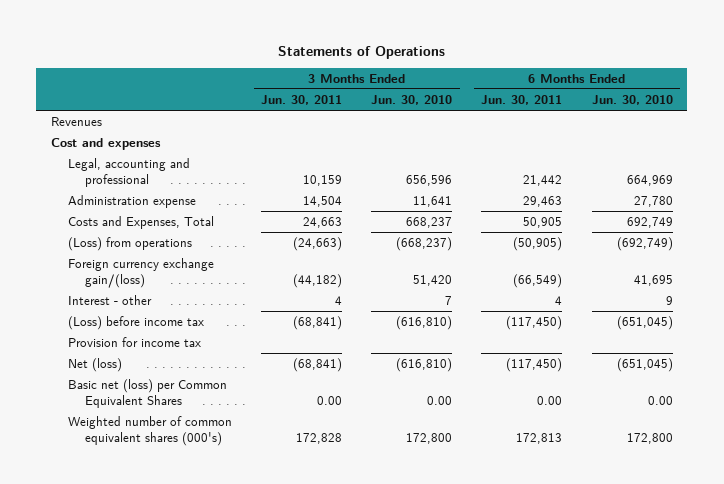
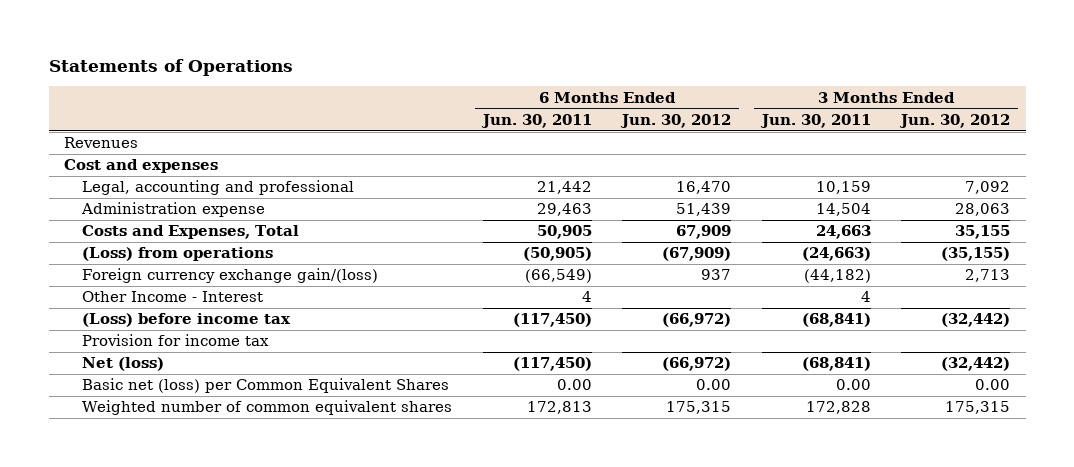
- | 3 Months Ended Jun. 30, 2011 | 3 Months Ended Jun. 30, 2010 | 6 Months Ended Jun. 30, 2011 | 6 Months Ended Jun. 30, 2010
+ | 6 Months Ended Jun. 30, 2011 | 6 Months Ended Jun. 30, 2012 | 3 Months Ended Jun. 30, 2011 | 3 Months Ended Jun. 30, 2012
- Interest - other | 4 | 7 | 4 | 9
+ Other Income - Interest | 4 | | 4 |
- Weighted number of common equivalent shares (000's) | 172,828 | 172,800 | 172,813 | 172,800
+ Weighted number of common equivalent shares | 172,813 | 175,315 | 172,828 | 175,315

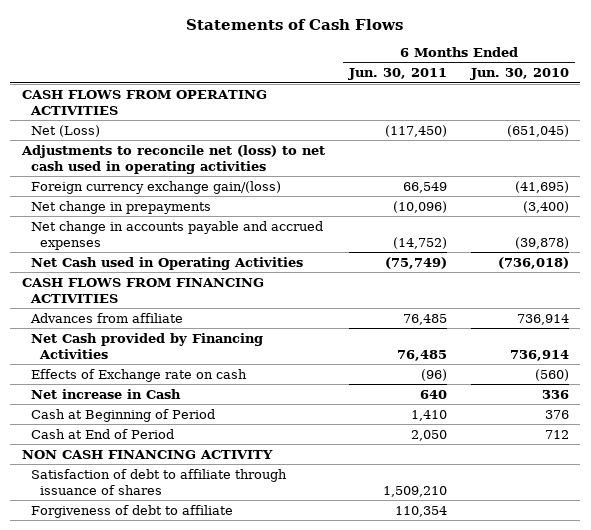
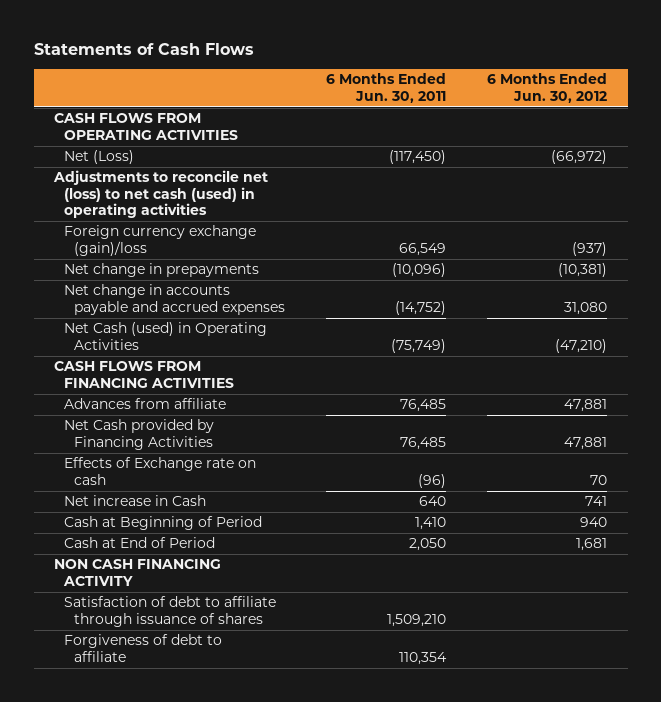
- | 6 Months Ended Jun. 30, 2011 | 6 Months Ended Jun. 30, 2010
+ | 6 Months Ended Jun. 30, 2011 | 6 Months Ended Jun. 30, 2012
- Adjustments to reconcile net (loss) to net cash used in operating activities
- Foreign currency exchange gain/(loss) | 66,549 | (41,695)
+ Adjustments to reconcile net (loss) to net cash (used) in operating activities
+ Foreign currency exchange (gain)/loss | 66,549 | (937)
- Net Cash used in Operating Activities | (75,749) | (736,018)
+ Net Cash (used) in Operating Activities | (75,749) | (47,210)

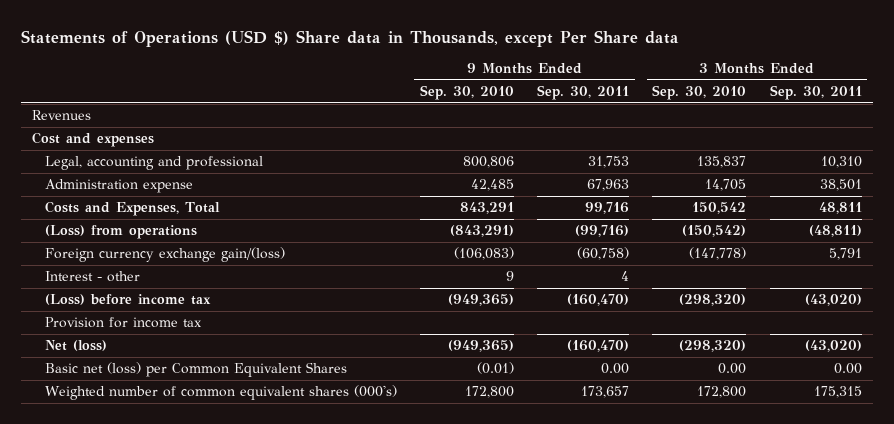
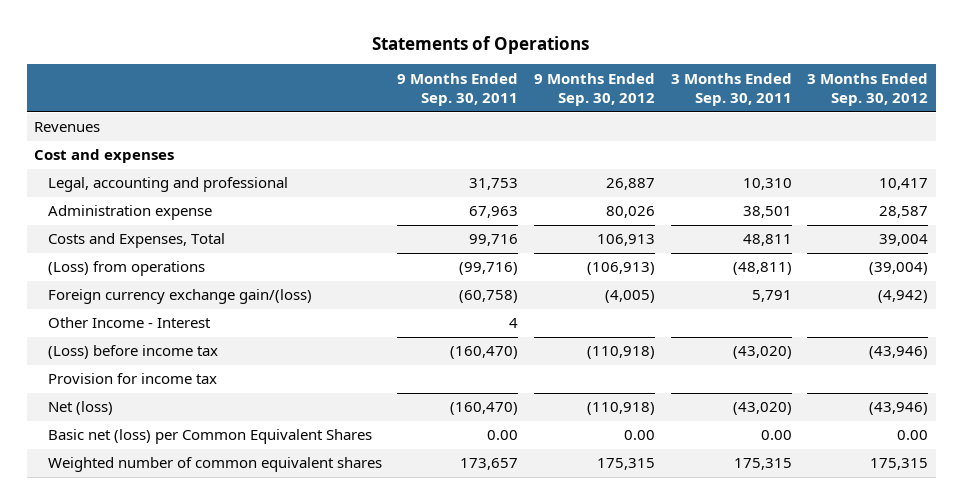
- Statements of Operations (USD $) Share data in Thousands, except Per Share data
+ Statements of Operations
- | 9 Months Ended Sep. 30, 2010 | 9 Months Ended Sep. 30, 2011 | 3 Months Ended Sep. 30, 2010 | 3 Months Ended Sep. 30, 2011
+ | 9 Months Ended Sep. 30, 2011 | 9 Months Ended Sep. 30, 2012 | 3 Months Ended Sep. 30, 2011 | 3 Months Ended Sep. 30, 2012
- Interest - other | 9 | 4 | |
+ Other Income - Interest | 4 | | |
- Weighted number of common equivalent shares (000's) | 172,800 | 173,657 | 172,800 | 175,315
+ Weighted number of common equivalent shares | 173,657 | 175,315 | 175,315 | 175,315

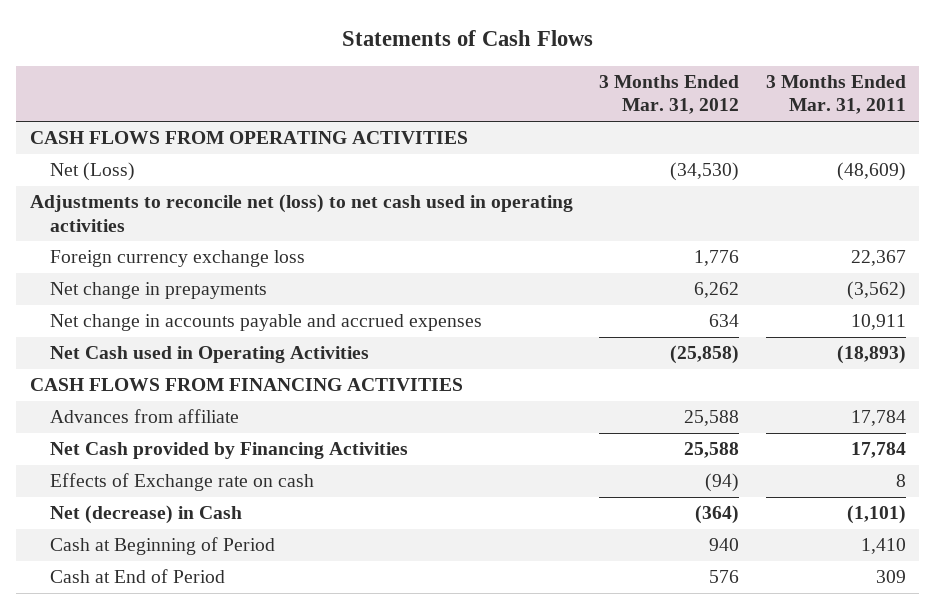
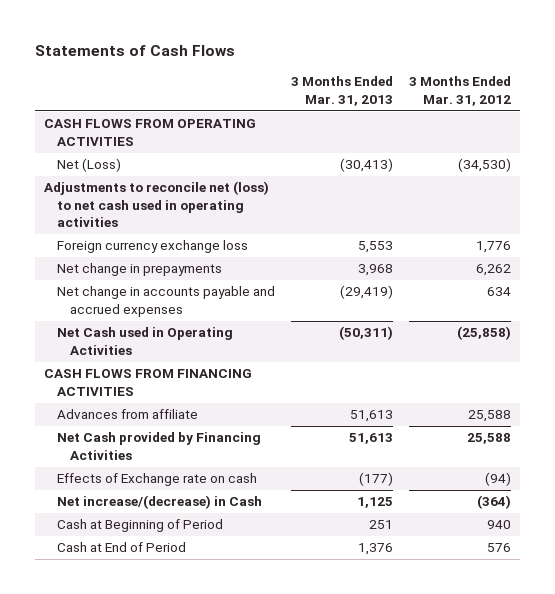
- | 3 Months Ended Mar. 31, 2012 | 3 Months Ended Mar. 31, 2011
+ | 3 Months Ended Mar. 31, 2013 | 3 Months Ended Mar. 31, 2012
- Net (decrease) in Cash | (364) | (1,101)
+ Net increase/(decrease) in Cash | 1,125 | (364)

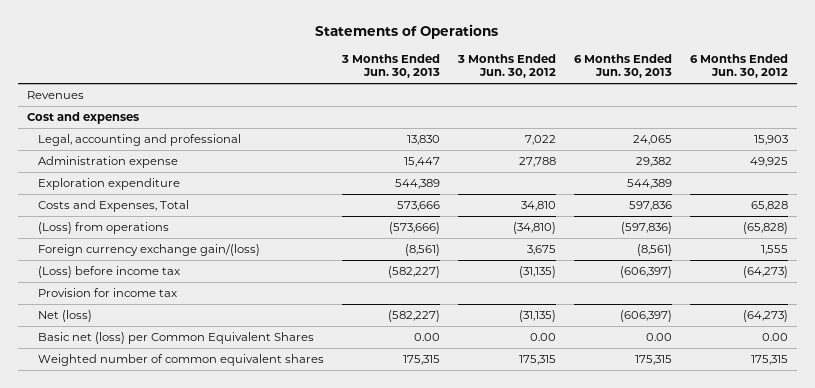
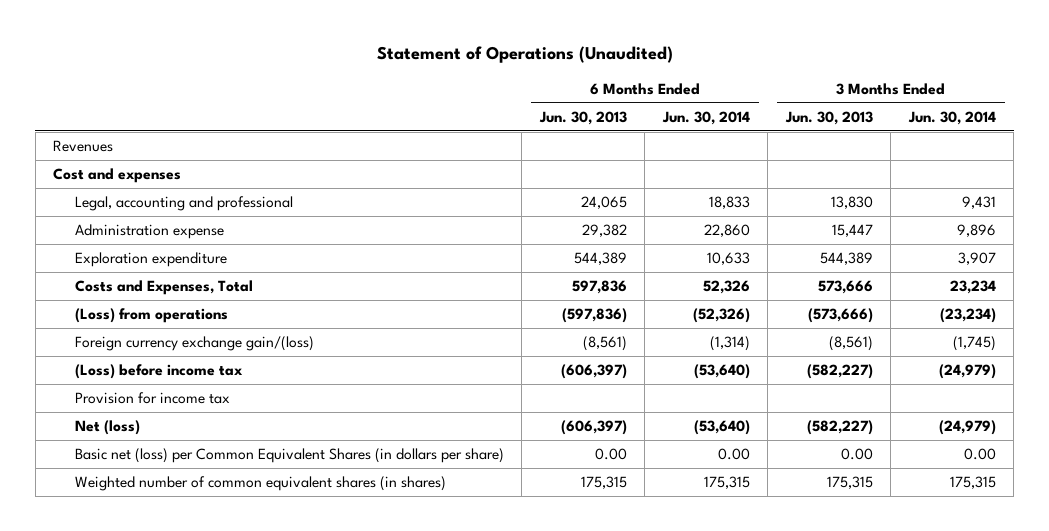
- Statements of Operations
+ Statement of Operations (Unaudited)
- | 3 Months Ended Jun. 30, 2013 | 3 Months Ended Jun. 30, 2012 | 6 Months Ended Jun. 30, 2013 | 6 Months Ended Jun. 30, 2012
+ | 6 Months Ended Jun. 30, 2013 | 6 Months Ended Jun. 30, 2014 | 3 Months Ended Jun. 30, 2013 | 3 Months Ended Jun. 30, 2014
- Basic net (loss) per Common Equivalent Shares | 0.00 | 0.00 | 0.00 | 0.00
- Weighted number of common equivalent shares | 175,315 | 175,315 | 175,315 | 175,315
+ Basic net (loss) per Common Equivalent Shares (in dollars per share) | 0.00 | 0.00 | 0.00 | 0.00
+ Weighted number of common equivalent shares (in shares) | 175,315 | 175,315 | 175,315 | 175,315

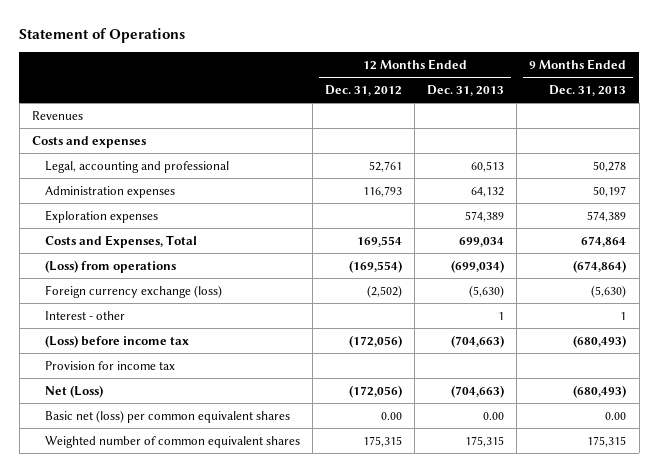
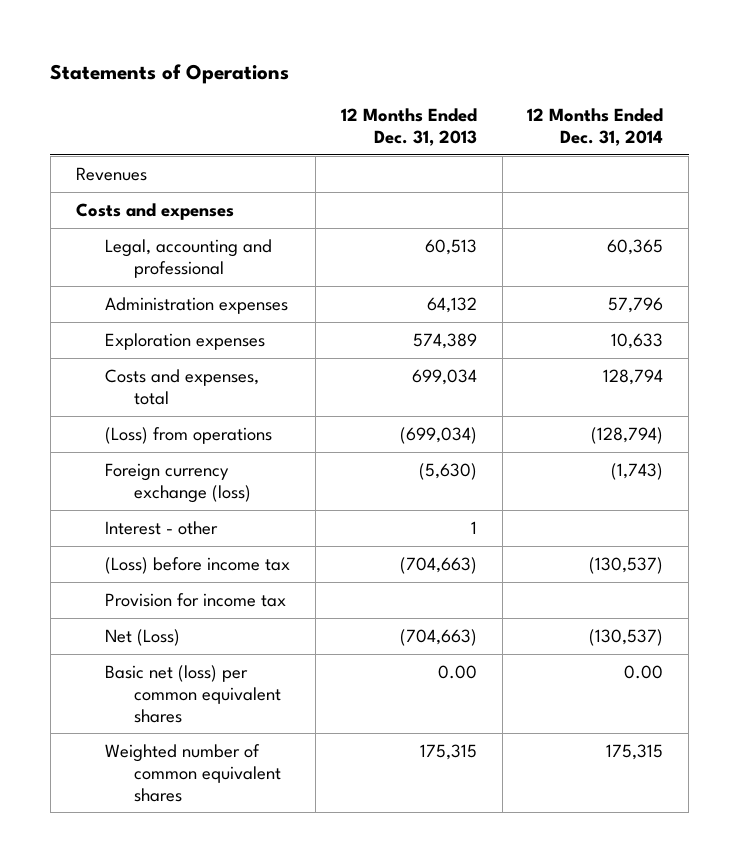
- Statement of Operations
+ Statements of Operations
- | 12 Months Ended Dec. 31, 2012 | 12 Months Ended Dec. 31, 2013 | 9 Months Ended Dec. 31, 2013
+ | 12 Months Ended Dec. 31, 2013 | 12 Months Ended Dec. 31, 2014
- Costs and Expenses, Total | 169,554 | 699,034 | 674,864
+ Costs and expenses, total | 699,034 | 128,794

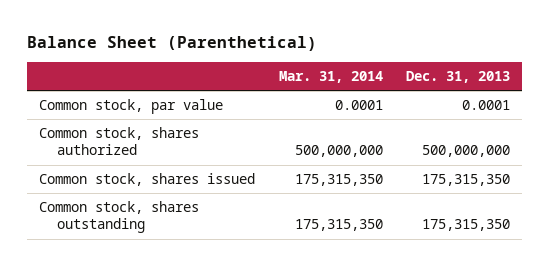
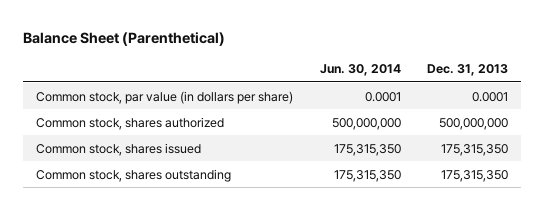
- | Mar. 31, 2014 | Dec. 31, 2013
+ | Jun. 30, 2014 | Dec. 31, 2013
- Common stock, par value | 0.0001 | 0.0001
+ Common stock, par value (in dollars per share) | 0.0001 | 0.0001

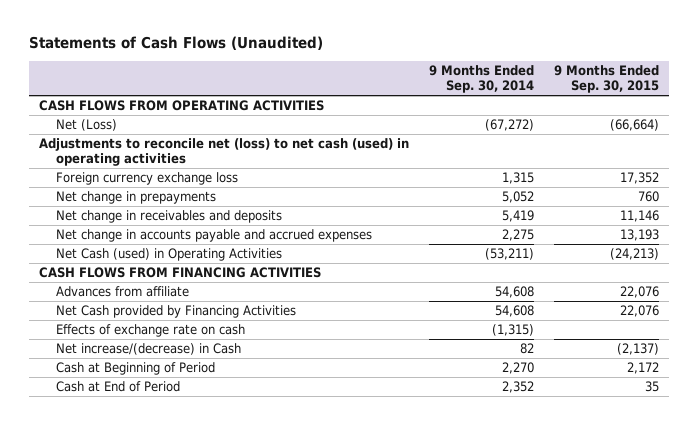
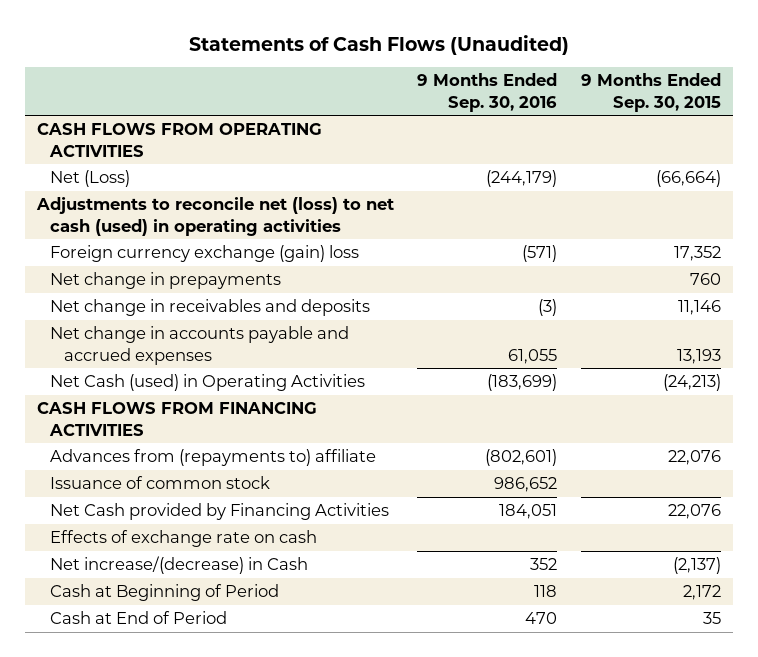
- | 9 Months Ended Sep. 30, 2014 | 9 Months Ended Sep. 30, 2015
+ | 9 Months Ended Sep. 30, 2016 | 9 Months Ended Sep. 30, 2015
- Foreign currency exchange loss | 1,315 | 17,352
+ Foreign currency exchange (gain) loss | (571) | 17,352
- Advances from affiliate | 54,608 | 22,076
+ Advances from (repayments to) affiliate | (802,601) | 22,076
+ Issuance of common stock | 986,652 |

